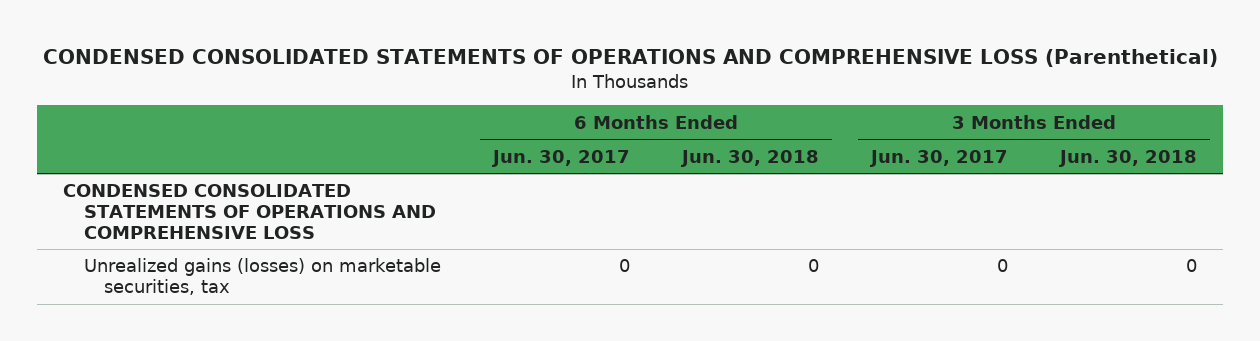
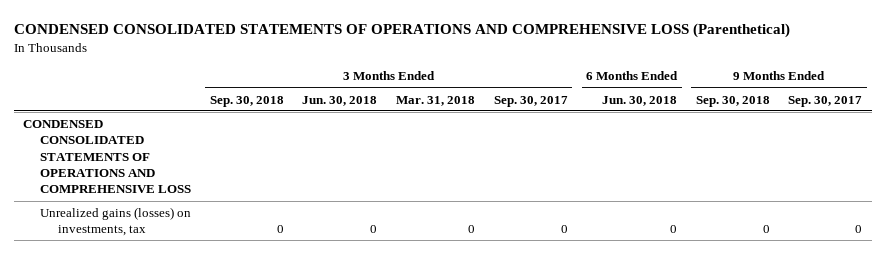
- | 6 Months Ended Jun. 30, 2017 | 6 Months Ended Jun. 30, 2018 | 3 Months Ended Jun. 30, 2017 | 3 Months Ended Jun. 30, 2018
+ | 3 Months Ended Sep. 30, 2018 | 3 Months Ended Jun. 30, 2018 | 3 Months Ended Mar. 31, 2018 | 3 Months Ended Sep. 30, 2017 | 6 Months Ended Jun. 30, 2018 | 9 Months Ended Sep. 30, 2018 | 9 Months Ended Sep. 30, 2017
- Unrealized gains (losses) on marketable securities, tax | 0 | 0 | 0 | 0
+ Unrealized gains (losses) on investments, tax | 0 | 0 | 0 | 0 | 0 | 0 | 0

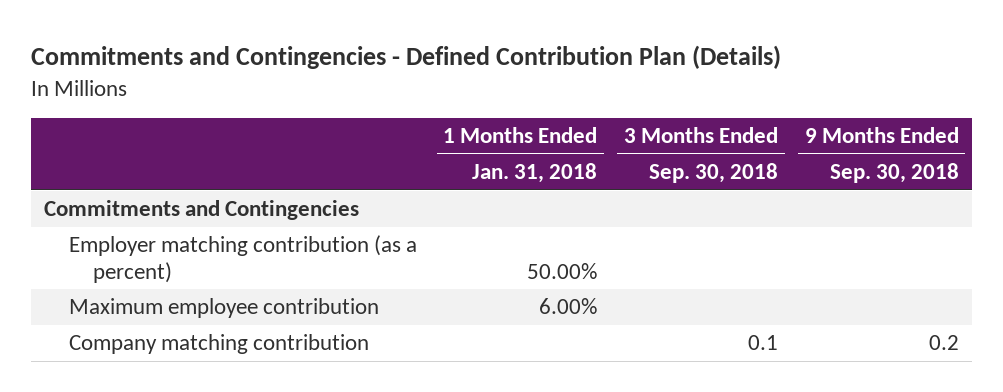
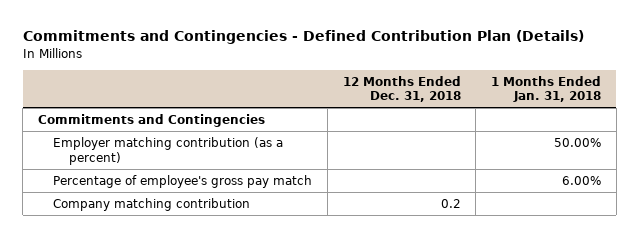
- | 1 Months Ended Jan. 31, 2018 | 3 Months Ended Sep. 30, 2018 | 9 Months Ended Sep. 30, 2018
+ | 12 Months Ended Dec. 31, 2018 | 1 Months Ended Jan. 31, 2018
- Maximum employee contribution | 6.00% | |
+ Percentage of employee's gross pay match | | 6.00%

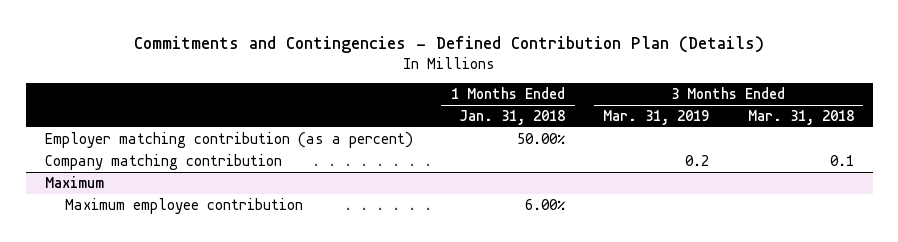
- | 12 Months Ended Dec. 31, 2018 | 1 Months Ended Jan. 31, 2018
+ | 1 Months Ended Jan. 31, 2018 | 3 Months Ended Mar. 31, 2019 | 3 Months Ended Mar. 31, 2018
- Commitments and Contingencies
- Percentage of employee's gross pay match | | 6.00%
+ Maximum
+ Maximum employee contribution | 6.00% | |

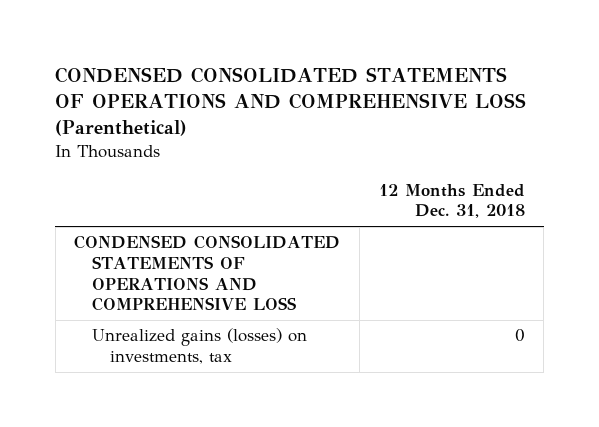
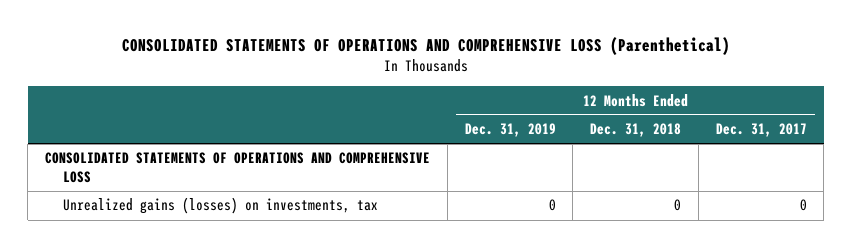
- CONDENSED CONSOLIDATED STATEMENTS OF OPERATIONS AND COMPREHENSIVE LOSS (Parenthetical)
+ CONSOLIDATED STATEMENTS OF OPERATIONS AND COMPREHENSIVE LOSS (Parenthetical)
- | 12 Months Ended Dec. 31, 2018
+ | 12 Months Ended Dec. 31, 2019 | 12 Months Ended Dec. 31, 2018 | 12 Months Ended Dec. 31, 2017
- CONDENSED CONSOLIDATED STATEMENTS OF OPERATIONS AND COMPREHENSIVE LOSS
+ CONSOLIDATED STATEMENTS OF OPERATIONS AND COMPREHENSIVE LOSS

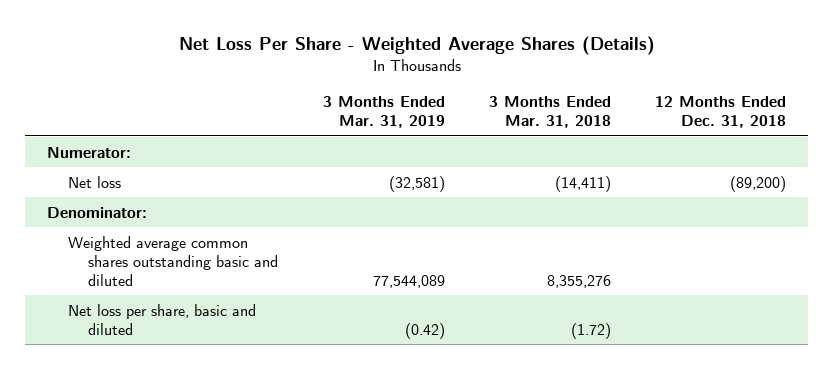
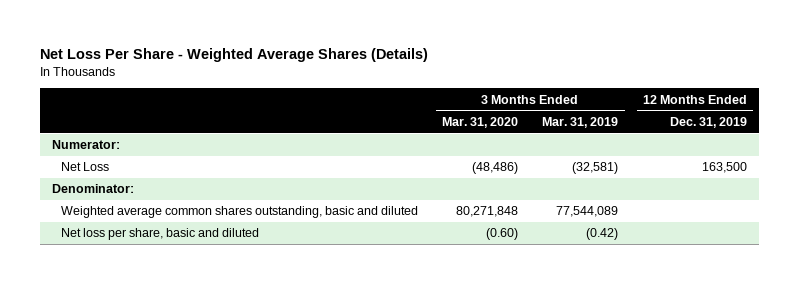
- | 3 Months Ended Mar. 31, 2019 | 3 Months Ended Mar. 31, 2018 | 12 Months Ended Dec. 31, 2018
+ | 3 Months Ended Mar. 31, 2020 | 3 Months Ended Mar. 31, 2019 | 12 Months Ended Dec. 31, 2019
- Net loss | (32,581) | (14,411) | (89,200)
+ Net Loss | (48,486) | (32,581) | 163,500
- Weighted average common shares outstanding basic and diluted | 77,544,089 | 8,355,276 |
+ Weighted average common shares outstanding, basic and diluted | 80,271,848 | 77,544,089 |

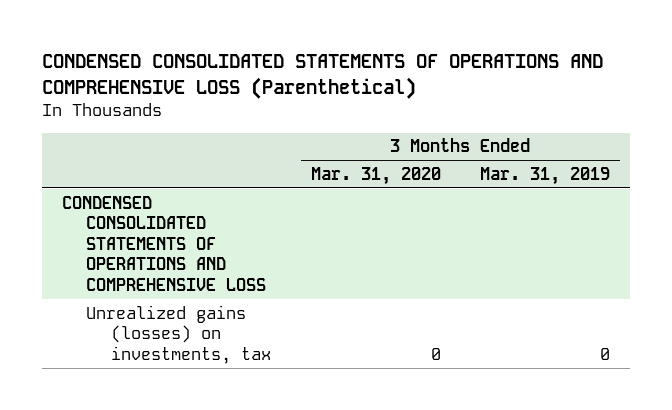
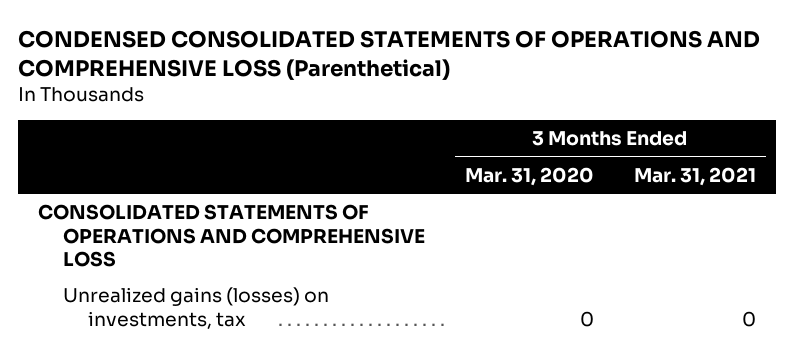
- | 3 Months Ended Mar. 31, 2020 | 3 Months Ended Mar. 31, 2019
+ | 3 Months Ended Mar. 31, 2020 | 3 Months Ended Mar. 31, 2021
- CONDENSED CONSOLIDATED STATEMENTS OF OPERATIONS AND COMPREHENSIVE LOSS
+ CONSOLIDATED STATEMENTS OF OPERATIONS AND COMPREHENSIVE LOSS

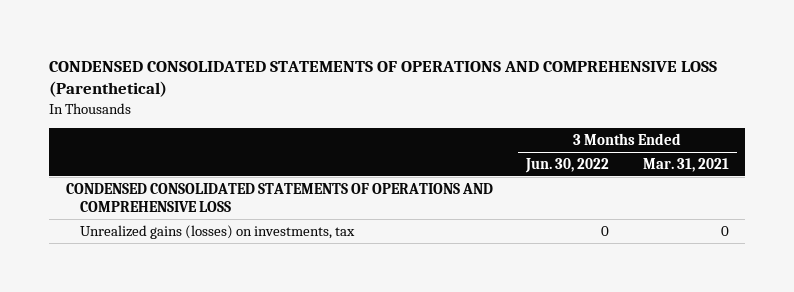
- | 3 Months Ended Mar. 31, 2020 | 3 Months Ended Mar. 31, 2021
+ | 3 Months Ended Jun. 30, 2022 | 3 Months Ended Mar. 31, 2021
- CONSOLIDATED STATEMENTS OF OPERATIONS AND COMPREHENSIVE LOSS
+ CONDENSED CONSOLIDATED STATEMENTS OF OPERATIONS AND COMPREHENSIVE LOSS

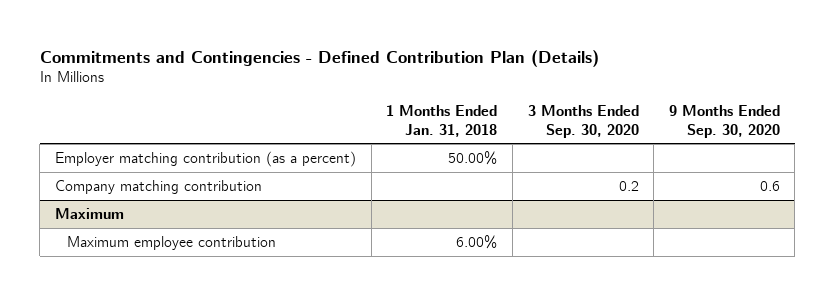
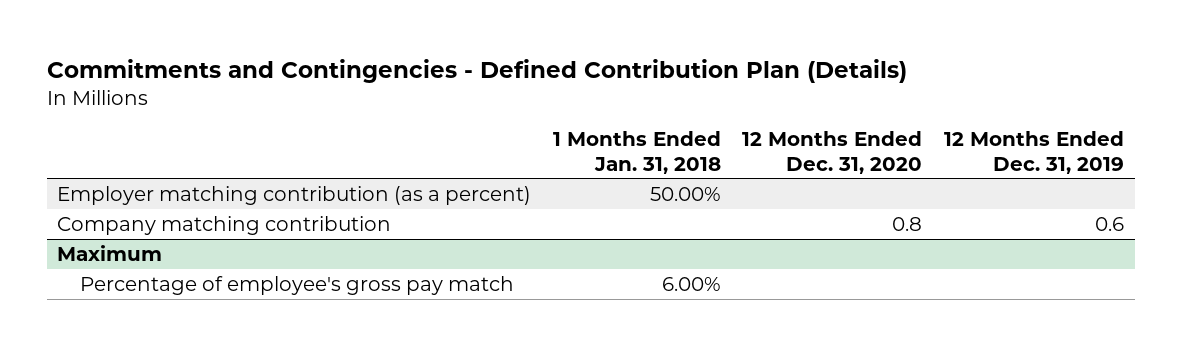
- | 1 Months Ended Jan. 31, 2018 | 3 Months Ended Sep. 30, 2020 | 9 Months Ended Sep. 30, 2020
+ | 1 Months Ended Jan. 31, 2018 | 12 Months Ended Dec. 31, 2020 | 12 Months Ended Dec. 31, 2019
@ Maximum
- Maximum employee contribution | 6.00% | |
+ Percentage of employee's gross pay match | 6.00% | |

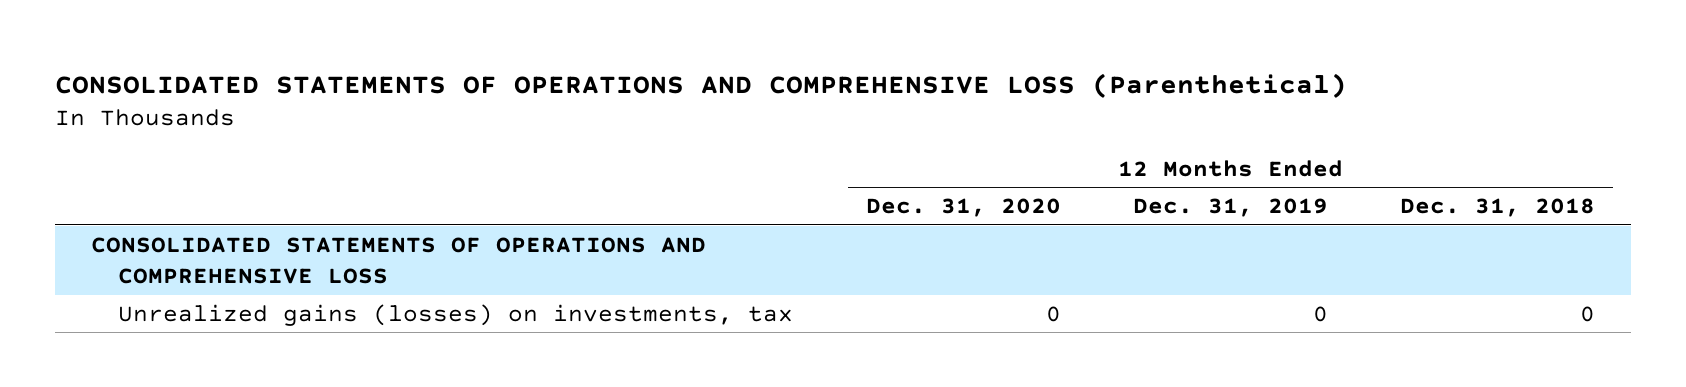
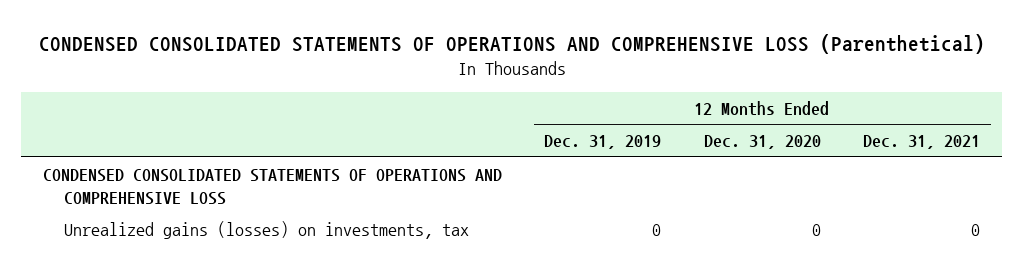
- CONSOLIDATED STATEMENTS OF OPERATIONS AND COMPREHENSIVE LOSS (Parenthetical)
+ CONDENSED CONSOLIDATED STATEMENTS OF OPERATIONS AND COMPREHENSIVE LOSS (Parenthetical)
- | 12 Months Ended Dec. 31, 2020 | 12 Months Ended Dec. 31, 2019 | 12 Months Ended Dec. 31, 2018
+ | 12 Months Ended Dec. 31, 2019 | 12 Months Ended Dec. 31, 2020 | 12 Months Ended Dec. 31, 2021
- CONSOLIDATED STATEMENTS OF OPERATIONS AND COMPREHENSIVE LOSS
+ CONDENSED CONSOLIDATED STATEMENTS OF OPERATIONS AND COMPREHENSIVE LOSS

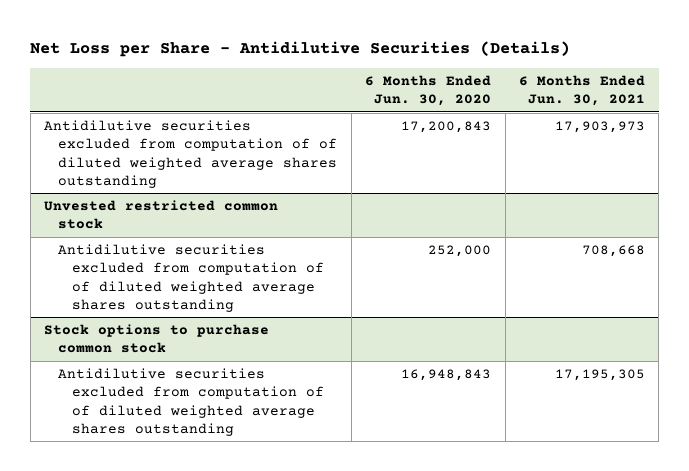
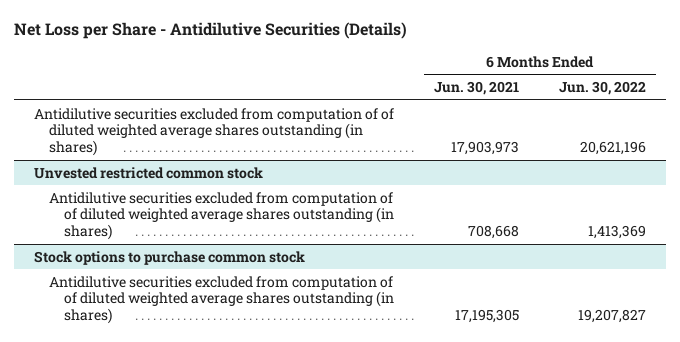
- | 6 Months Ended Jun. 30, 2020 | 6 Months Ended Jun. 30, 2021
+ | 6 Months Ended Jun. 30, 2021 | 6 Months Ended Jun. 30, 2022
- Antidilutive securities excluded from computation of of diluted weighted average shares outstanding | 17,200,843 | 17,903,973
+ Antidilutive securities excluded from computation of of diluted weighted average shares outstanding (in shares) | 17,903,973 | 20,621,196
@ Unvested restricted common stock
- Antidilutive securities excluded from computation of of diluted weighted average shares outstanding | 252,000 | 708,668
+ Antidilutive securities excluded from computation of of diluted weighted average shares outstanding (in shares) | 708,668 | 1,413,369
@ Stock options to purchase common stock
- Antidilutive securities excluded from computation of of diluted weighted average shares outstanding | 16,948,843 | 17,195,305
+ Antidilutive securities excluded from computation of of diluted weighted average shares outstanding (in shares) | 17,195,305 | 19,207,827

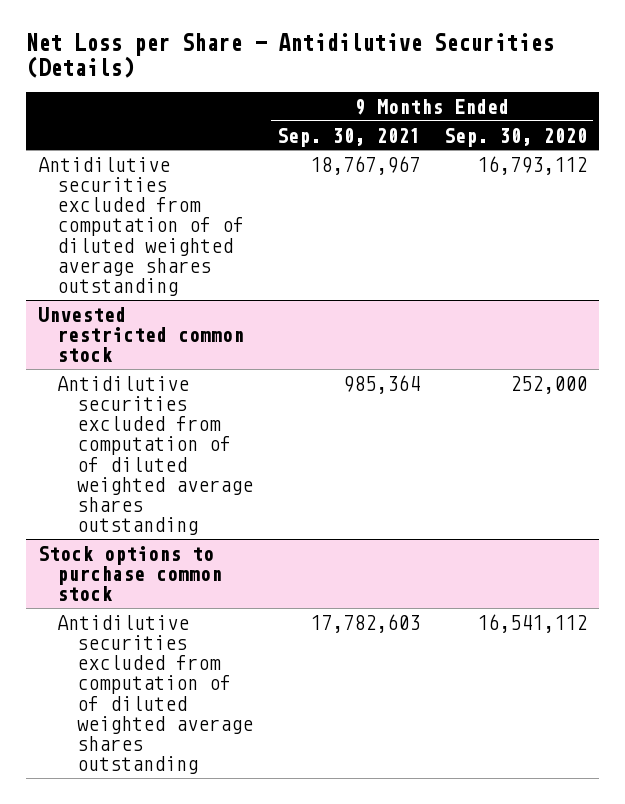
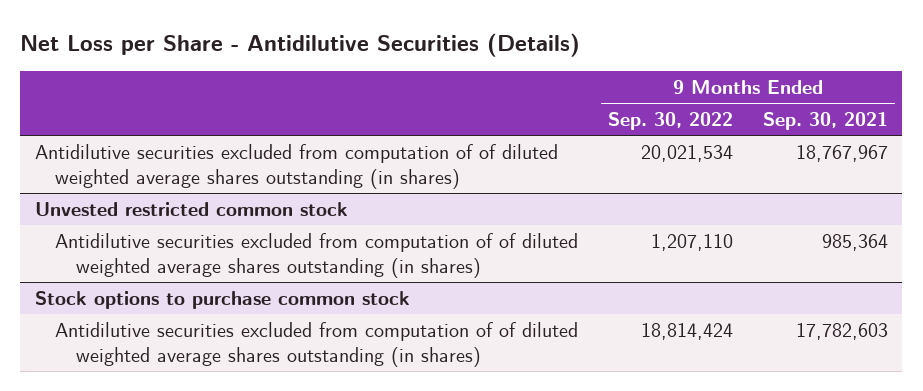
- | 9 Months Ended Sep. 30, 2021 | 9 Months Ended Sep. 30, 2020
+ | 9 Months Ended Sep. 30, 2022 | 9 Months Ended Sep. 30, 2021
- Antidilutive securities excluded from computation of of diluted weighted average shares outstanding | 18,767,967 | 16,793,112
+ Antidilutive securities excluded from computation of of diluted weighted average shares outstanding (in shares) | 20,021,534 | 18,767,967
@ Unvested restricted common stock
- Antidilutive securities excluded from computation of of diluted weighted average shares outstanding | 985,364 | 252,000
+ Antidilutive securities excluded from computation of of diluted weighted average shares outstanding (in shares) | 1,207,110 | 985,364
@ Stock options to purchase common stock
- Antidilutive securities excluded from computation of of diluted weighted average shares outstanding | 17,782,603 | 16,541,112
+ Antidilutive securities excluded from computation of of diluted weighted average shares outstanding (in shares) | 18,814,424 | 17,782,603

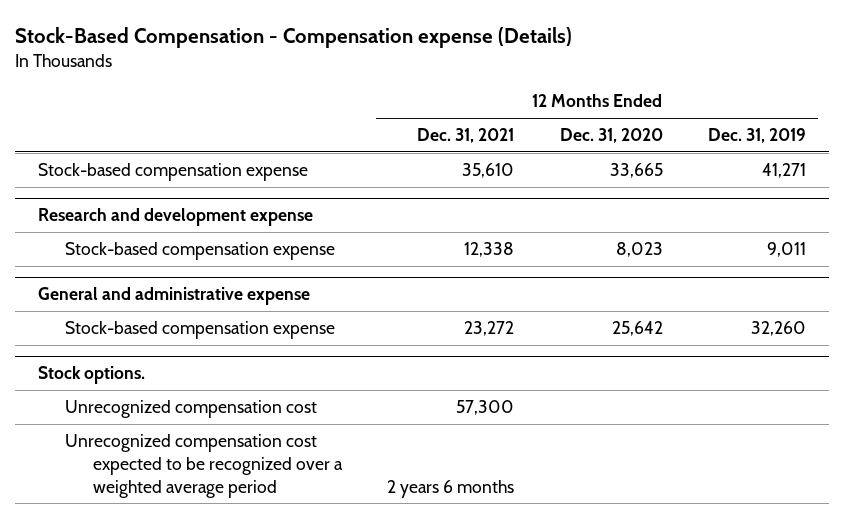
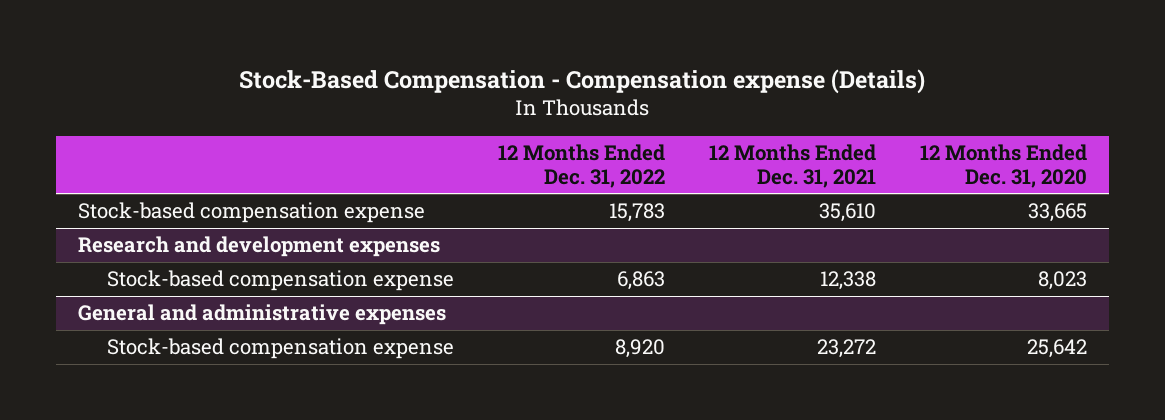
- | 12 Months Ended Dec. 31, 2021 | 12 Months Ended Dec. 31, 2020 | 12 Months Ended Dec. 31, 2019
+ | 12 Months Ended Dec. 31, 2022 | 12 Months Ended Dec. 31, 2021 | 12 Months Ended Dec. 31, 2020
- Research and development expense
+ Research and development expenses
- General and administrative expense
+ General and administrative expenses
- Stock options.
- Unrecognized compensation cost | 57,300 | |
- Unrecognized compensation cost expected to be recognized over a weighted average period | 2 years 6 months | |

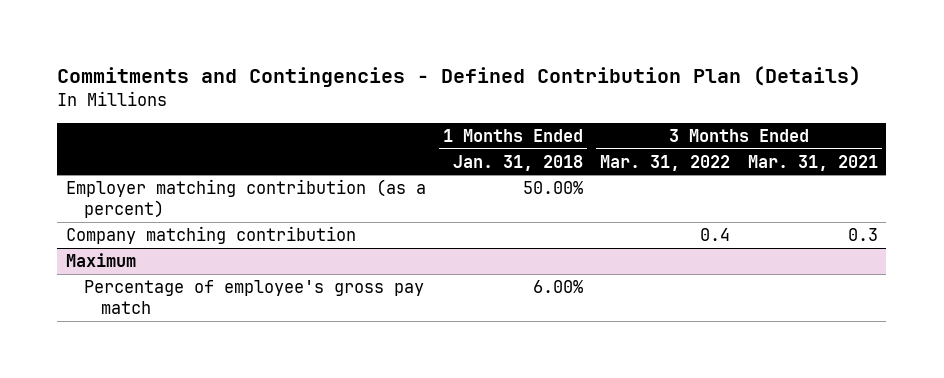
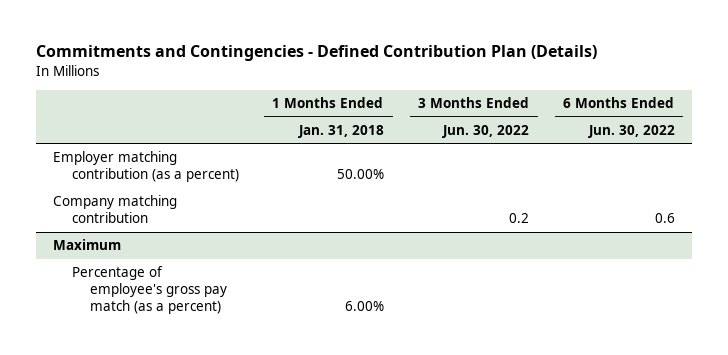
- | 1 Months Ended Jan. 31, 2018 | 3 Months Ended Mar. 31, 2022 | 3 Months Ended Mar. 31, 2021
+ | 1 Months Ended Jan. 31, 2018 | 3 Months Ended Jun. 30, 2022 | 6 Months Ended Jun. 30, 2022
@ Maximum
- Percentage of employee's gross pay match | 6.00% | |
+ Percentage of employee's gross pay match (as a percent) | 6.00% | |

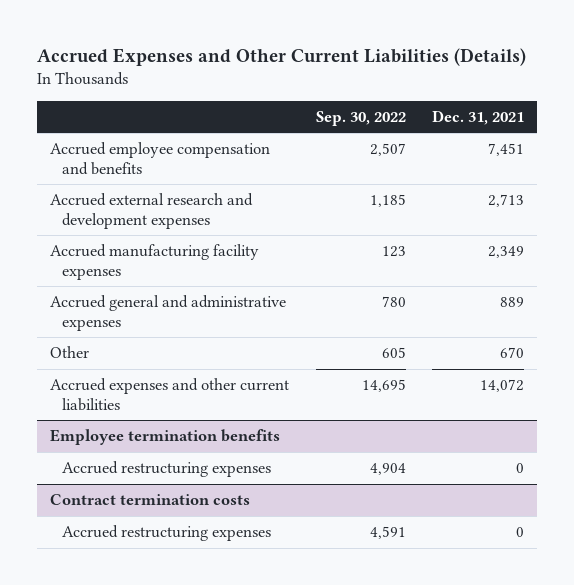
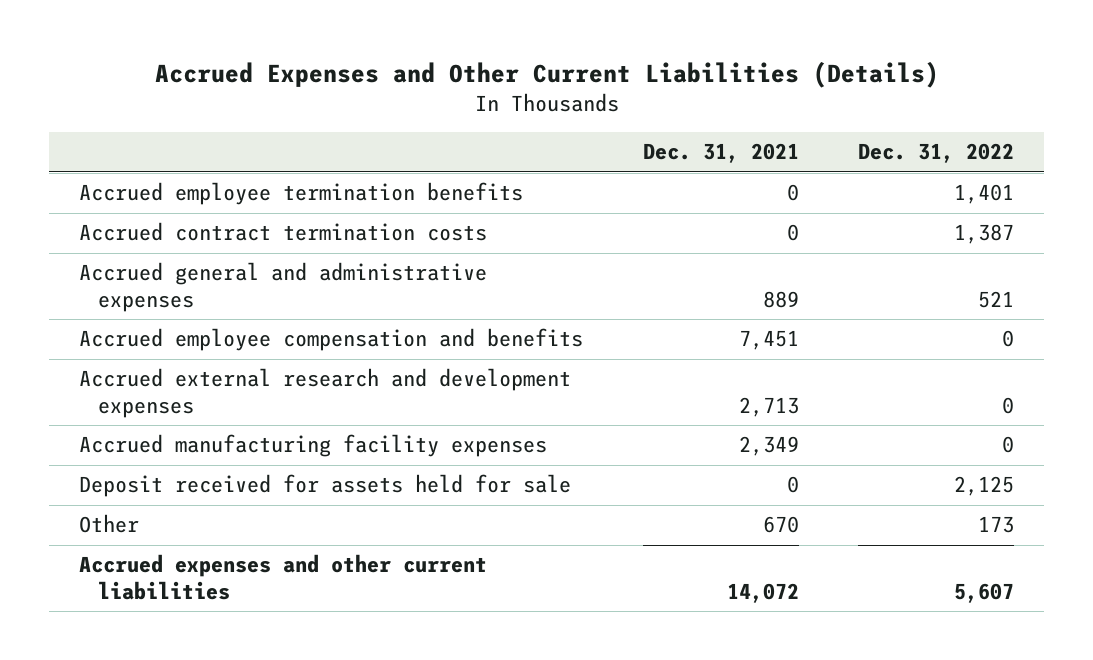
- | Sep. 30, 2022 | Dec. 31, 2021
+ | Dec. 31, 2021 | Dec. 31, 2022
+ Accrued employee termination benefits | 0 | 1,401
+ Accrued contract termination costs | 0 | 1,387
moved up: Accrued general and administrative expenses | 889 | 521
+ Deposit received for assets held for sale | 0 | 2,125
- Employee termination benefits
- Accrued restructuring expenses | 4,904 | 0
- Contract termination costs
- Accrued restructuring expenses | 4,591 | 0

